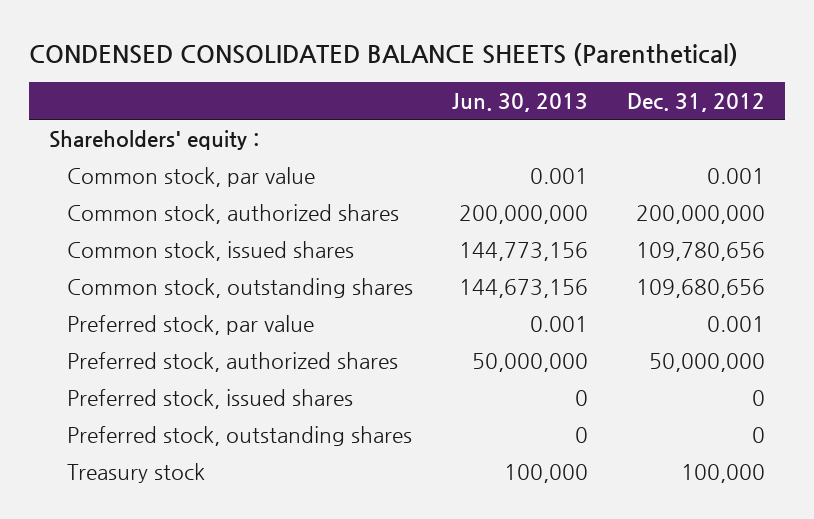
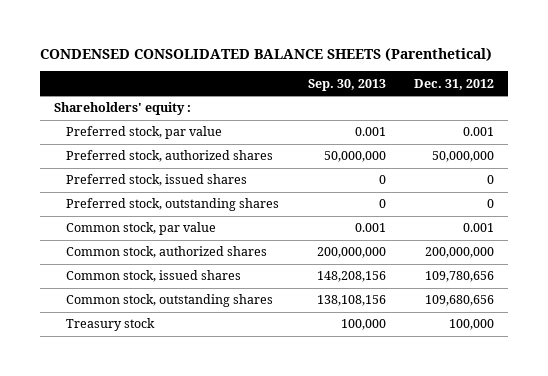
- | Jun. 30, 2013 | Dec. 31, 2012
+ | Sep. 30, 2013 | Dec. 31, 2012
moved down: Common stock, par value | 0.001 | 0.001
moved down: Common stock, authorized shares | 200,000,000 | 200,000,000
moved down: Common stock, issued shares | 148,208,156 | 109,780,656
moved down: Common stock, outstanding shares | 138,108,156 | 109,680,656

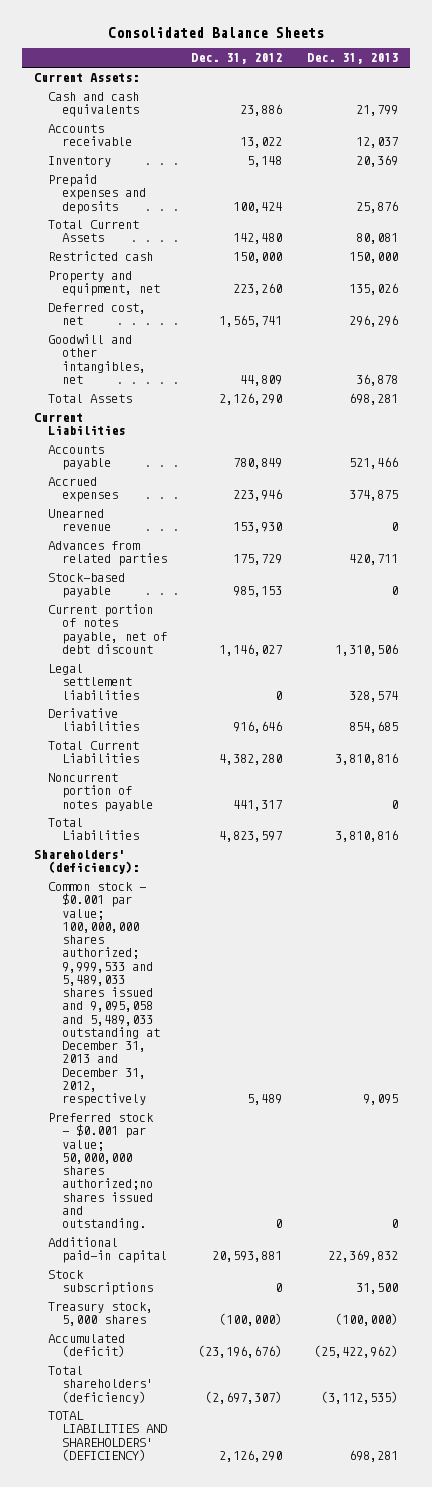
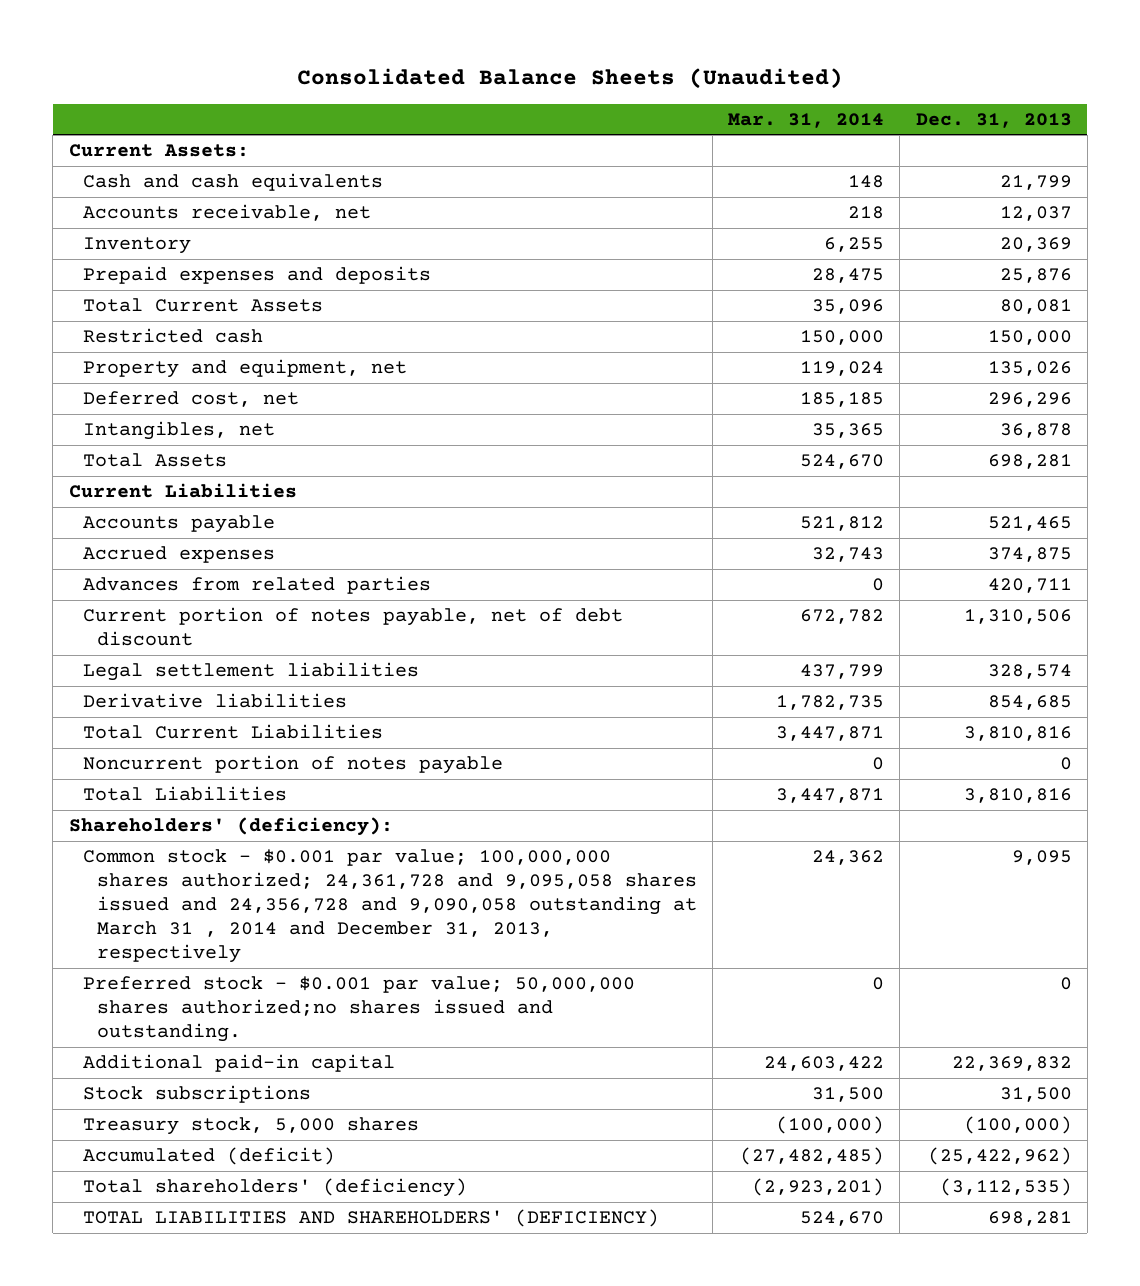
- Consolidated Balance Sheets
+ Consolidated Balance Sheets (Unaudited)
- | Dec. 31, 2012 | Dec. 31, 2013
+ | Mar. 31, 2014 | Dec. 31, 2013
- Accounts receivable | 13,022 | 12,037
+ Accounts receivable, net | 218 | 12,037
- Goodwill and other intangibles, net | 44,809 | 36,878
+ Intangibles, net | 35,365 | 36,878
- Accounts payable | 780,849 | 521,466
+ Accounts payable | 521,812 | 521,465
- Unearned revenue | 153,930 | 0
- Stock-based payable | 985,153 | 0
- Common stock - $0.001 par value; 100,000,000 shares authorized; 9,999,533 and 5,489,033 shares issued and 9,095,058 and 5,489,033 outstanding at December 31, 2013 and December 31, 2012, respectively | 5,489 | 9,095
+ Common stock - $0.001 par value; 100,000,000 shares authorized; 24,361,728 and 9,095,058 shares issued and 24,356,728 and 9,090,058 outstanding at March 31 , 2014 and December 31, 2013, respectively | 24,362 | 9,095

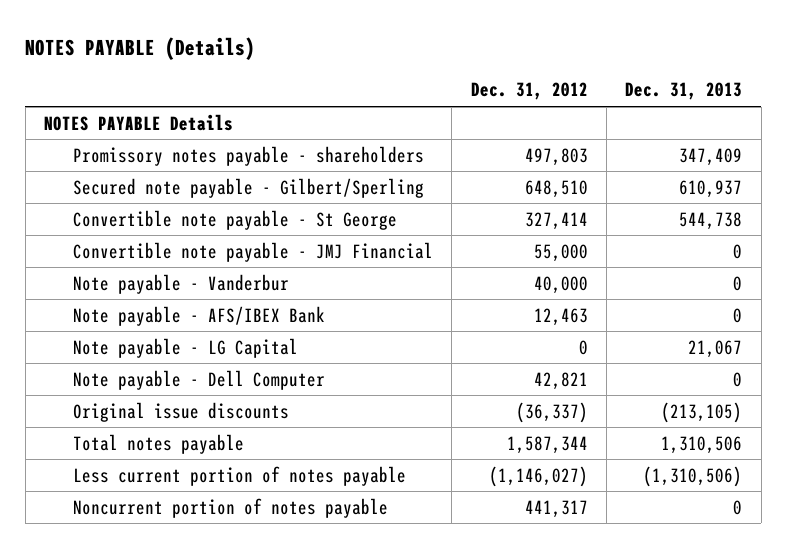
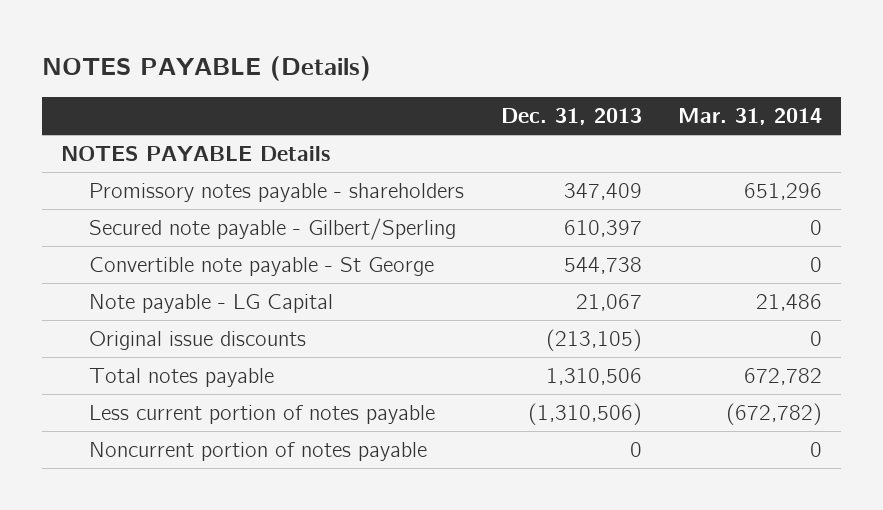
- | Dec. 31, 2012 | Dec. 31, 2013
+ | Dec. 31, 2013 | Mar. 31, 2014
- Secured note payable - Gilbert/Sperling | 648,510 | 610,937
+ Secured note payable - Gilbert/Sperling | 610,397 | 0
- Convertible note payable - JMJ Financial | 55,000 | 0
- Note payable - Vanderbur | 40,000 | 0
- Note payable - AFS/IBEX Bank | 12,463 | 0
- Note payable - Dell Computer | 42,821 | 0

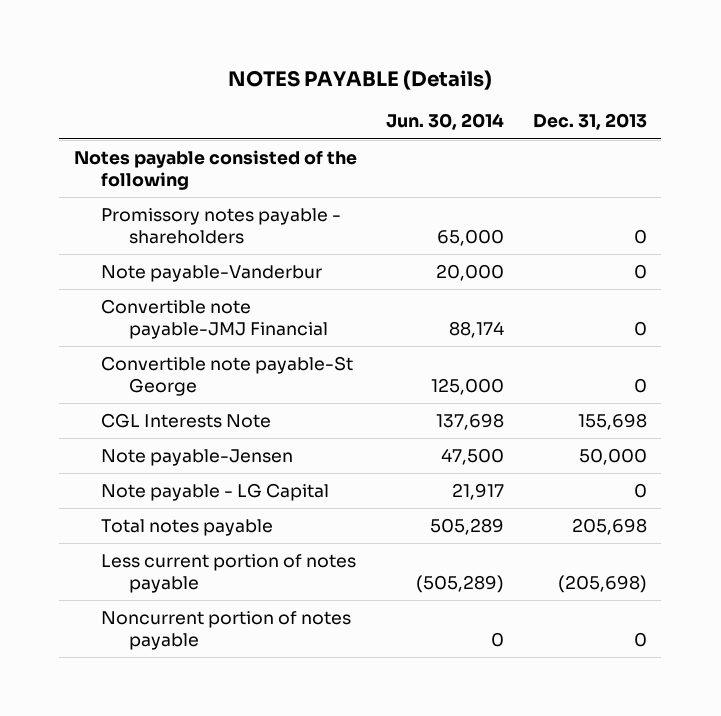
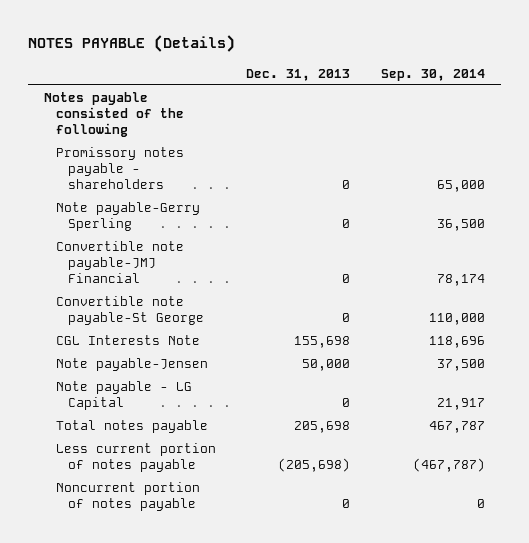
- | Jun. 30, 2014 | Dec. 31, 2013
+ | Dec. 31, 2013 | Sep. 30, 2014
- Note payable-Vanderbur | 20,000 | 0
+ Note payable-Gerry Sperling | 0 | 36,500

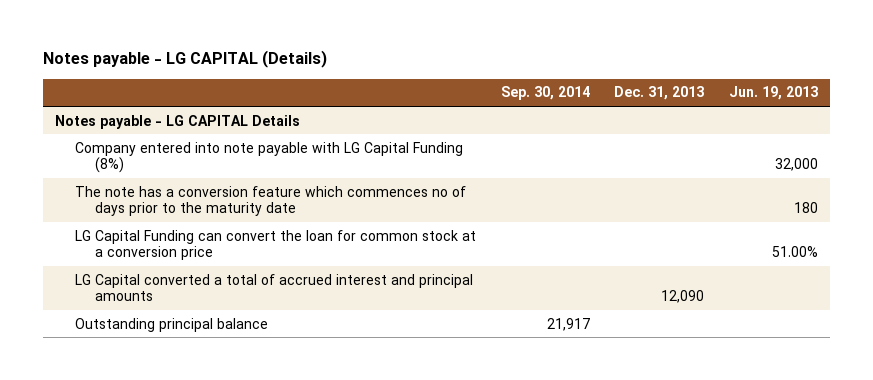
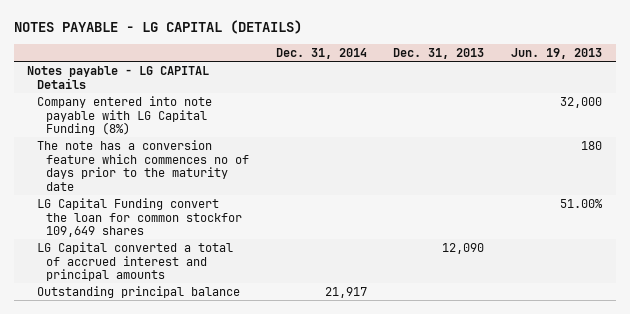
- Notes payable - LG CAPITAL (Details)
+ NOTES PAYABLE - LG CAPITAL (DETAILS)
- | Sep. 30, 2014 | Dec. 31, 2013 | Jun. 19, 2013
+ | Dec. 31, 2014 | Dec. 31, 2013 | Jun. 19, 2013
- LG Capital Funding can convert the loan for common stock at a conversion price | | | 51.00%
+ LG Capital Funding convert the loan for common stockfor 109,649 shares | | | 51.00%

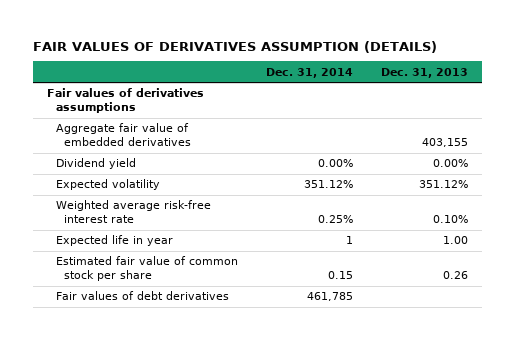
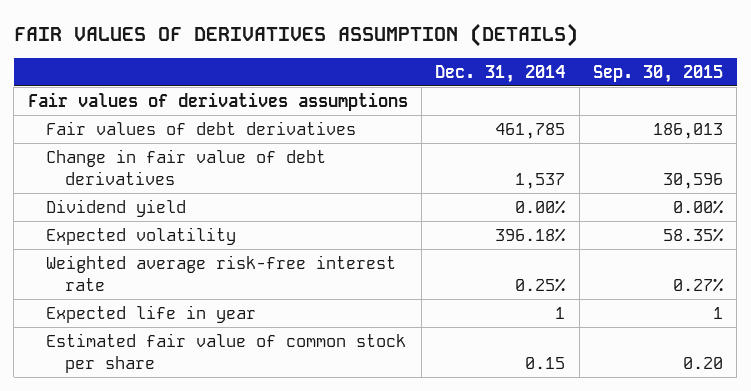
- | Dec. 31, 2014 | Dec. 31, 2013
+ | Dec. 31, 2014 | Sep. 30, 2015
- Aggregate fair value of embedded derivatives | | 403,155
moved up: Fair values of debt derivatives | 461,785 | 186,013
+ Change in fair value of debt derivatives | 1,537 | 30,596
- Expected volatility | 351.12% | 351.12%
+ Expected volatility | 396.18% | 58.35%

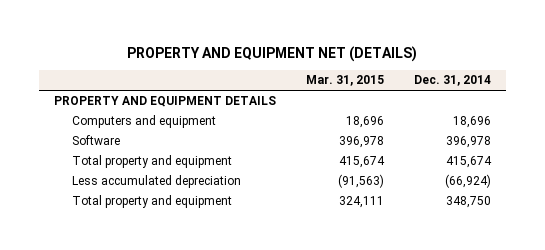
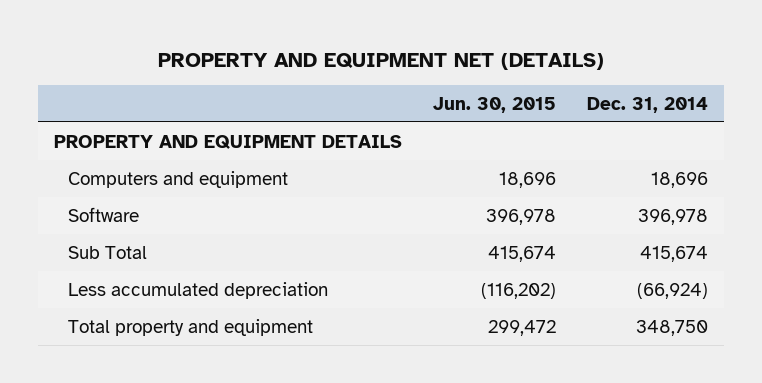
- | Mar. 31, 2015 | Dec. 31, 2014
+ | Jun. 30, 2015 | Dec. 31, 2014
- Total property and equipment | 415,674 | 415,674
+ Sub Total | 415,674 | 415,674

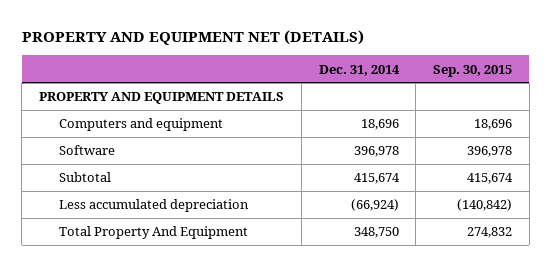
- | Jun. 30, 2015 | Dec. 31, 2014
+ | Dec. 31, 2014 | Sep. 30, 2015
- Sub Total | 415,674 | 415,674
+ Subtotal | 415,674 | 415,674
- Total property and equipment | 299,472 | 348,750
+ Total Property And Equipment | 348,750 | 274,832

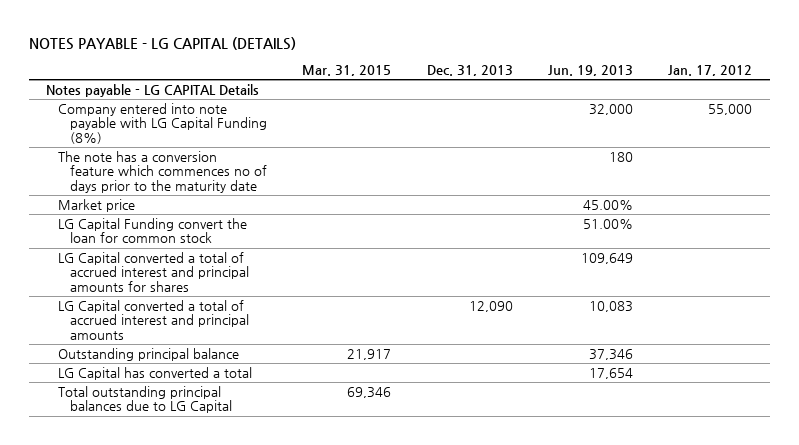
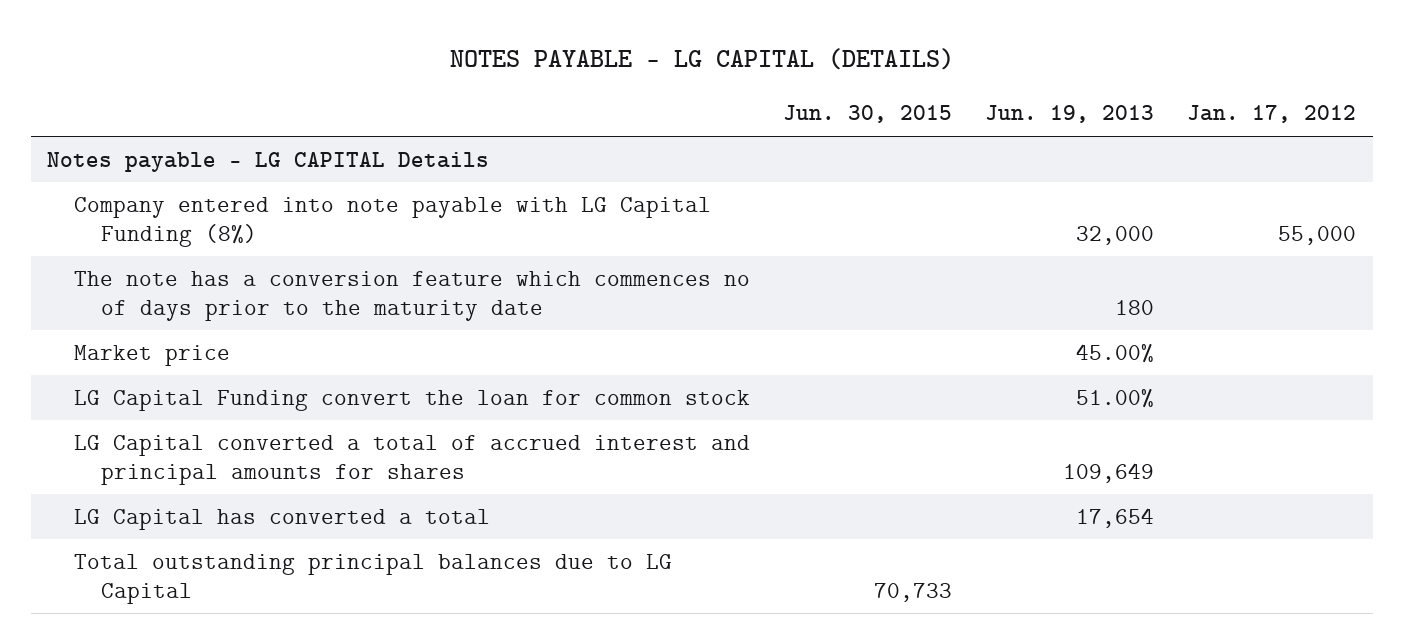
- | Mar. 31, 2015 | Dec. 31, 2013 | Jun. 19, 2013 | Jan. 17, 2012
+ | Jun. 30, 2015 | Jun. 19, 2013 | Jan. 17, 2012
- LG Capital converted a total of accrued interest and principal amounts | | 12,090 | 10,083 |
- Outstanding principal balance | 21,917 | | 37,346 |

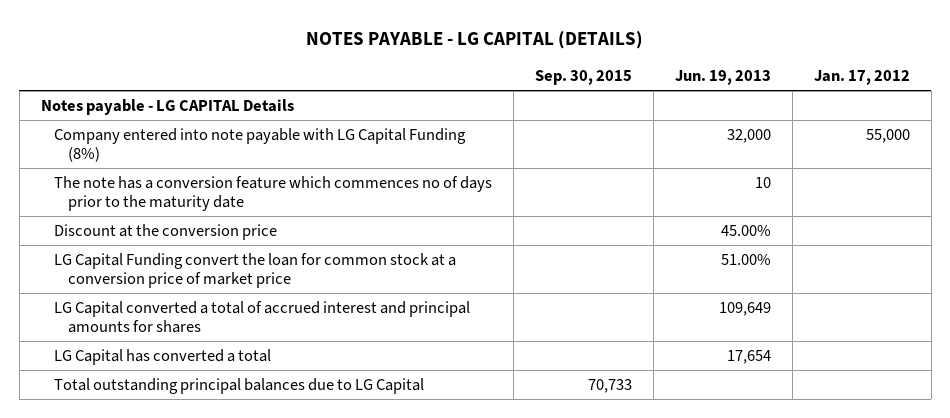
- | Jun. 30, 2015 | Jun. 19, 2013 | Jan. 17, 2012
+ | Sep. 30, 2015 | Jun. 19, 2013 | Jan. 17, 2012
- The note has a conversion feature which commences no of days prior to the maturity date | | 180 |
- Market price | | 45.00% |
- LG Capital Funding convert the loan for common stock | | 51.00% |
+ The note has a conversion feature which commences no of days prior to the maturity date | | 10 |
+ Discount at the conversion price | | 45.00% |
+ LG Capital Funding convert the loan for common stock at a conversion price of market price | | 51.00% |

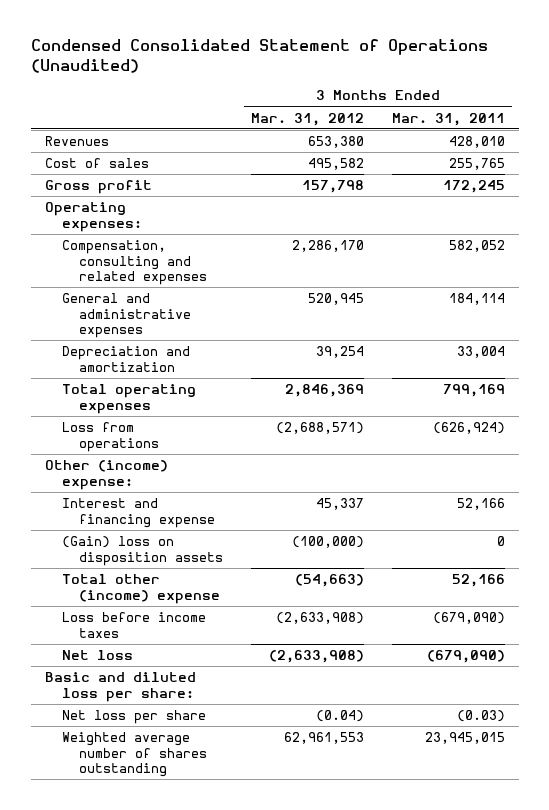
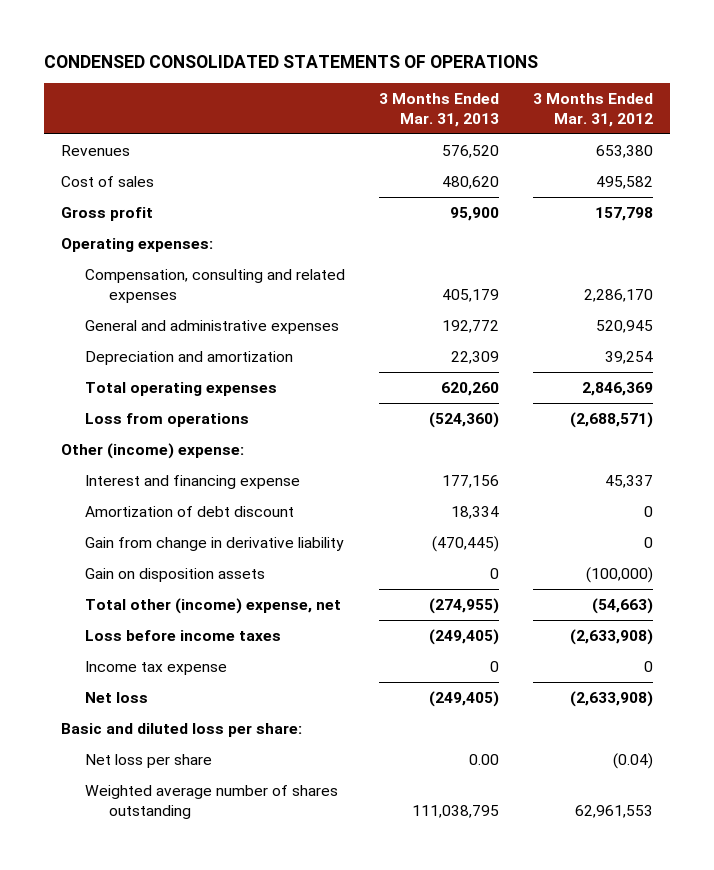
- Condensed Consolidated Statement of Operations (Unaudited)
+ CONDENSED CONSOLIDATED STATEMENTS OF OPERATIONS
- | 3 Months Ended Mar. 31, 2012 | 3 Months Ended Mar. 31, 2011
+ | 3 Months Ended Mar. 31, 2013 | 3 Months Ended Mar. 31, 2012
- (Gain) loss on disposition assets | (100,000) | 0
- Total other (income) expense | (54,663) | 52,166
+ Amortization of debt discount | 18,334 | 0
+ Gain from change in derivative liability | (470,445) | 0
+ Gain on disposition assets | 0 | (100,000)
+ Total other (income) expense, net | (274,955) | (54,663)
+ Income tax expense | 0 | 0

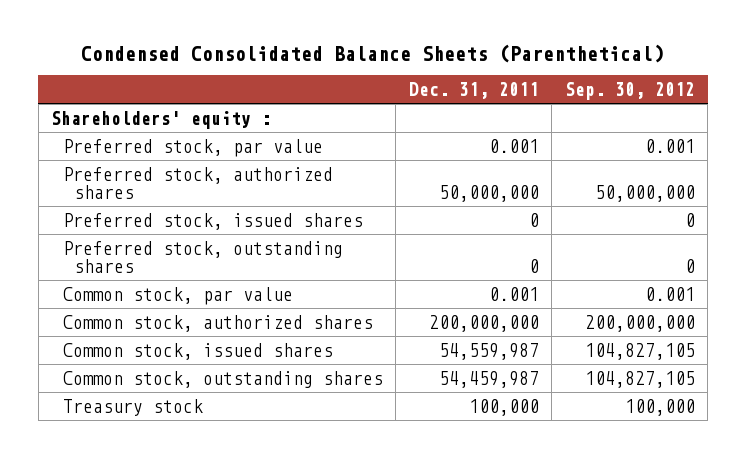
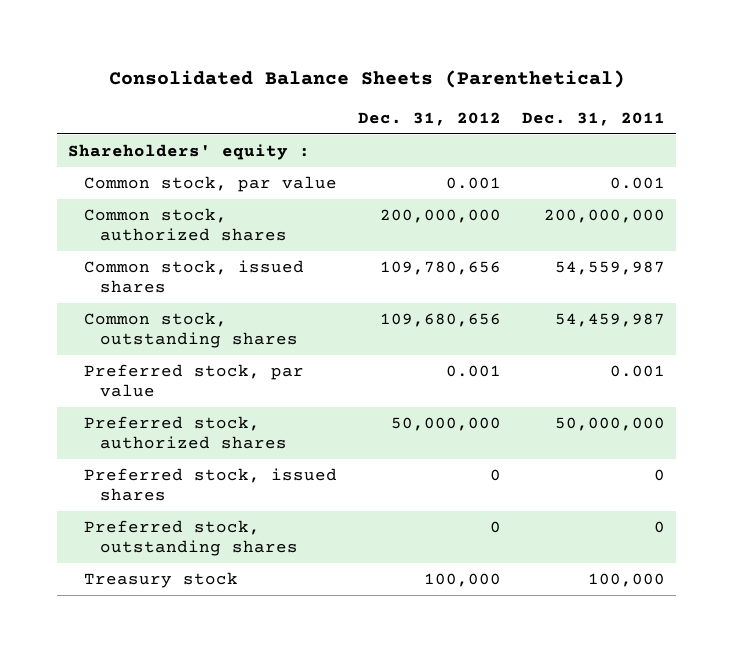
- Condensed Consolidated Balance Sheets (Parenthetical)
+ Consolidated Balance Sheets (Parenthetical)
- | Dec. 31, 2011 | Sep. 30, 2012
+ | Dec. 31, 2012 | Dec. 31, 2011
moved down: Preferred stock, par value | 0.001 | 0.001
moved down: Preferred stock, authorized shares | 50,000,000 | 50,000,000
moved down: Preferred stock, issued shares | 0 | 0
moved down: Preferred stock, outstanding shares | 0 | 0

